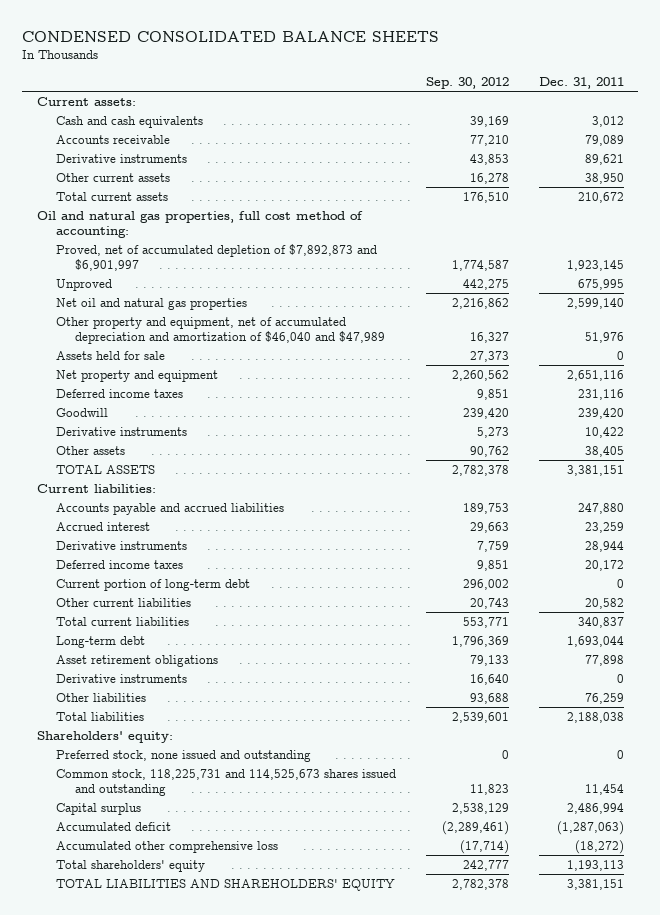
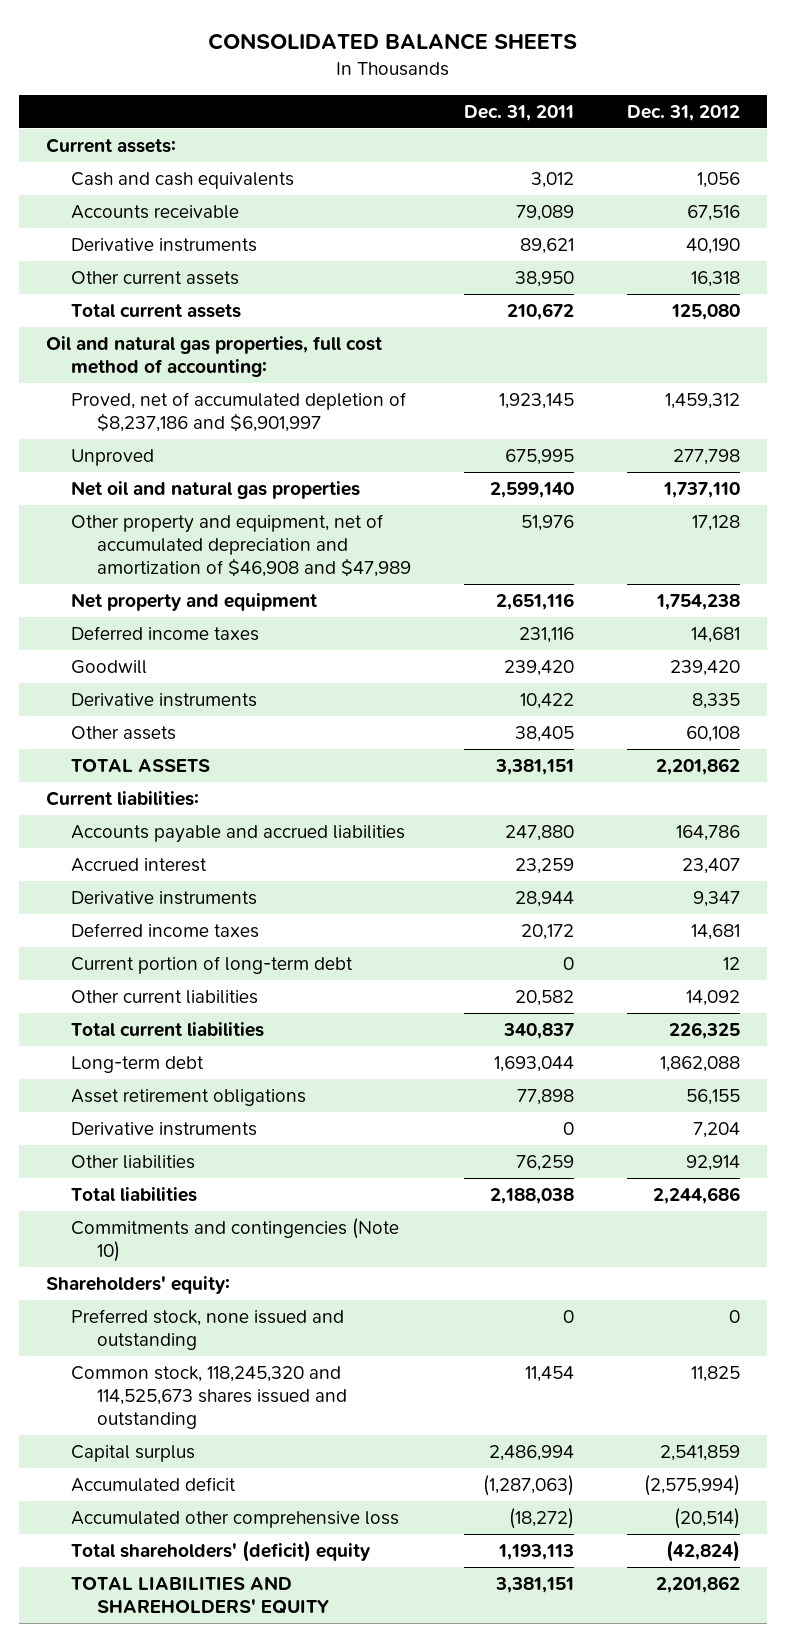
- CONDENSED CONSOLIDATED BALANCE SHEETS
+ CONSOLIDATED BALANCE SHEETS
- | Sep. 30, 2012 | Dec. 31, 2011
+ | Dec. 31, 2011 | Dec. 31, 2012
- Proved, net of accumulated depletion of $7,892,873 and $6,901,997 | 1,774,587 | 1,923,145
+ Proved, net of accumulated depletion of $8,237,186 and $6,901,997 | 1,923,145 | 1,459,312
- Other property and equipment, net of accumulated depreciation and amortization of $46,040 and $47,989 | 16,327 | 51,976
- Assets held for sale | 27,373 | 0
+ Other property and equipment, net of accumulated depreciation and amortization of $46,908 and $47,989 | 51,976 | 17,128
+ Commitments and contingencies (Note 10)
- Common stock, 118,225,731 and 114,525,673 shares issued and outstanding | 11,823 | 11,454
+ Common stock, 118,245,320 and 114,525,673 shares issued and outstanding | 11,454 | 11,825
- Total shareholders' equity | 242,777 | 1,193,113
+ Total shareholders' (deficit) equity | 1,193,113 | (42,824)

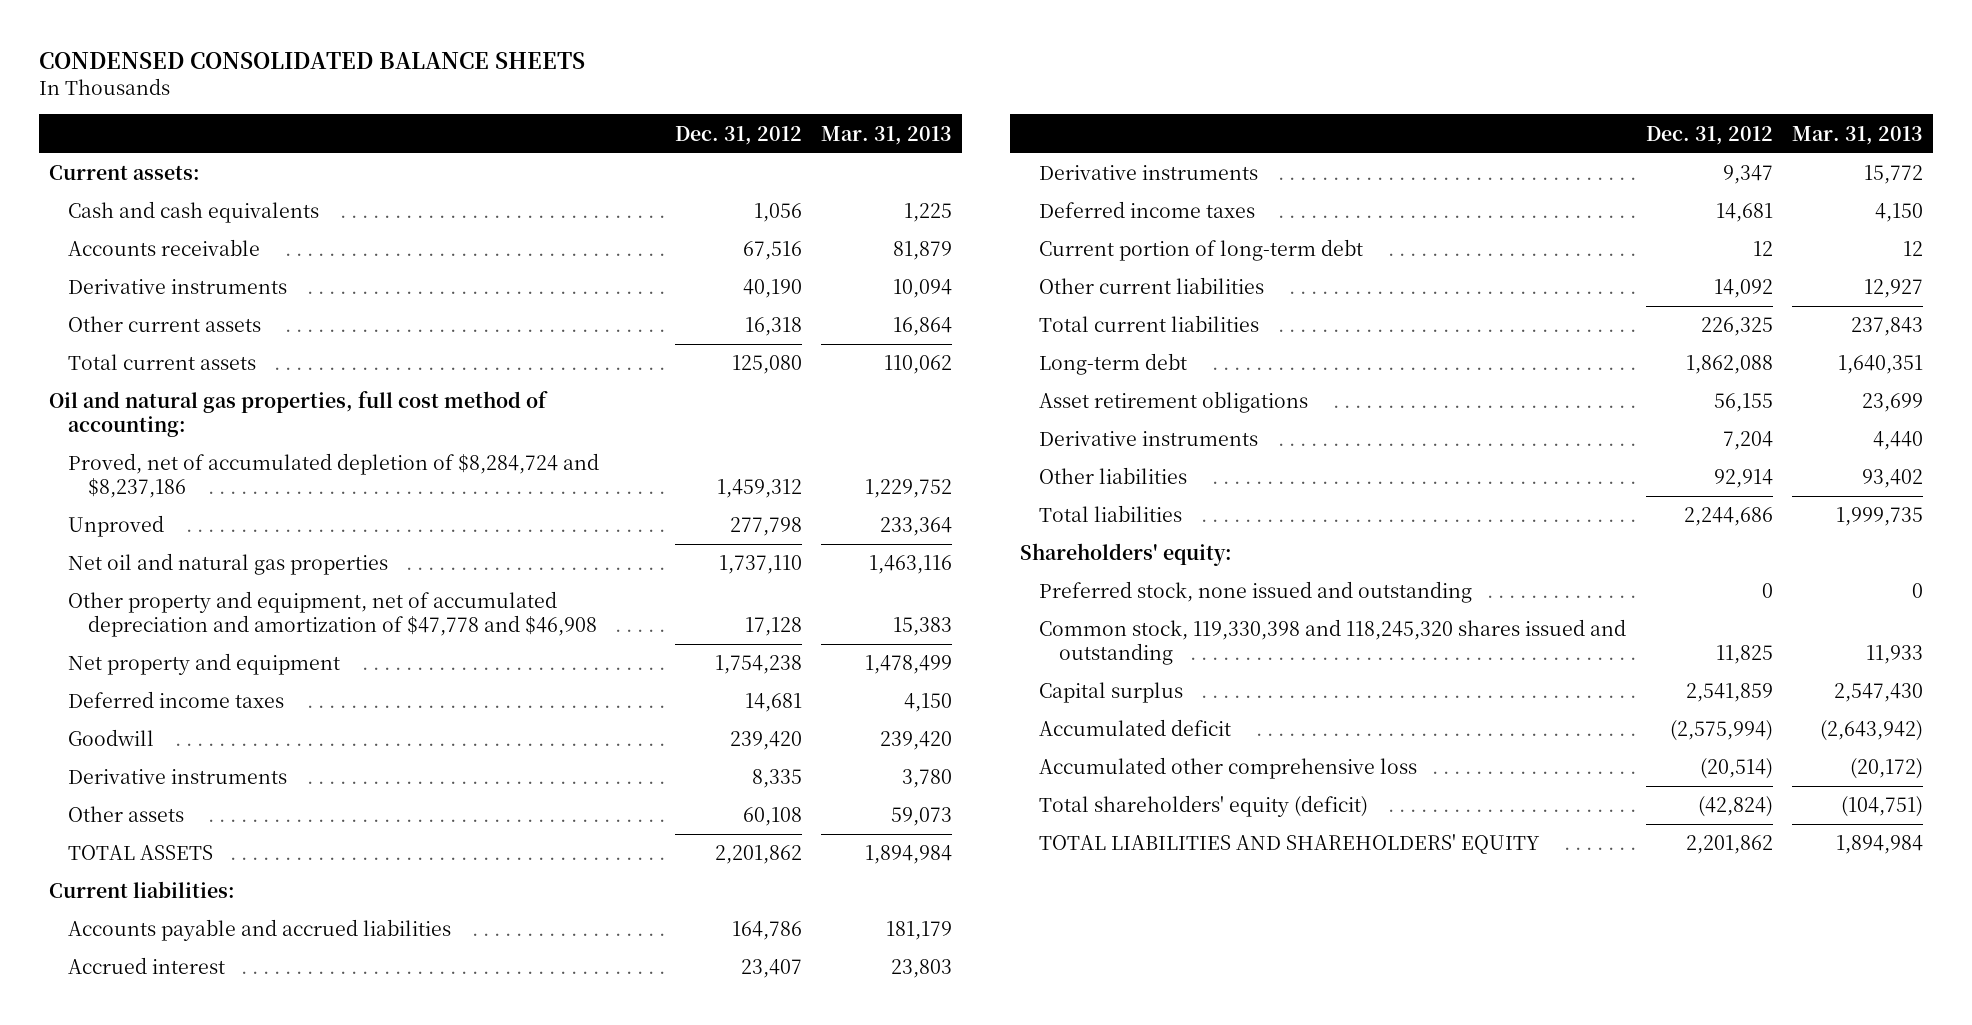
- CONSOLIDATED BALANCE SHEETS
+ CONDENSED CONSOLIDATED BALANCE SHEETS
- | Dec. 31, 2011 | Dec. 31, 2012
+ | Dec. 31, 2012 | Mar. 31, 2013
- Proved, net of accumulated depletion of $8,237,186 and $6,901,997 | 1,923,145 | 1,459,312
+ Proved, net of accumulated depletion of $8,284,724 and $8,237,186 | 1,459,312 | 1,229,752
- Other property and equipment, net of accumulated depreciation and amortization of $46,908 and $47,989 | 51,976 | 17,128
+ Other property and equipment, net of accumulated depreciation and amortization of $47,778 and $46,908 | 17,128 | 15,383
- Commitments and contingencies (Note 10)
- Common stock, 118,245,320 and 114,525,673 shares issued and outstanding | 11,454 | 11,825
+ Common stock, 119,330,398 and 118,245,320 shares issued and outstanding | 11,825 | 11,933
- Total shareholders' (deficit) equity | 1,193,113 | (42,824)
+ Total shareholders' equity (deficit) | (42,824) | (104,751)

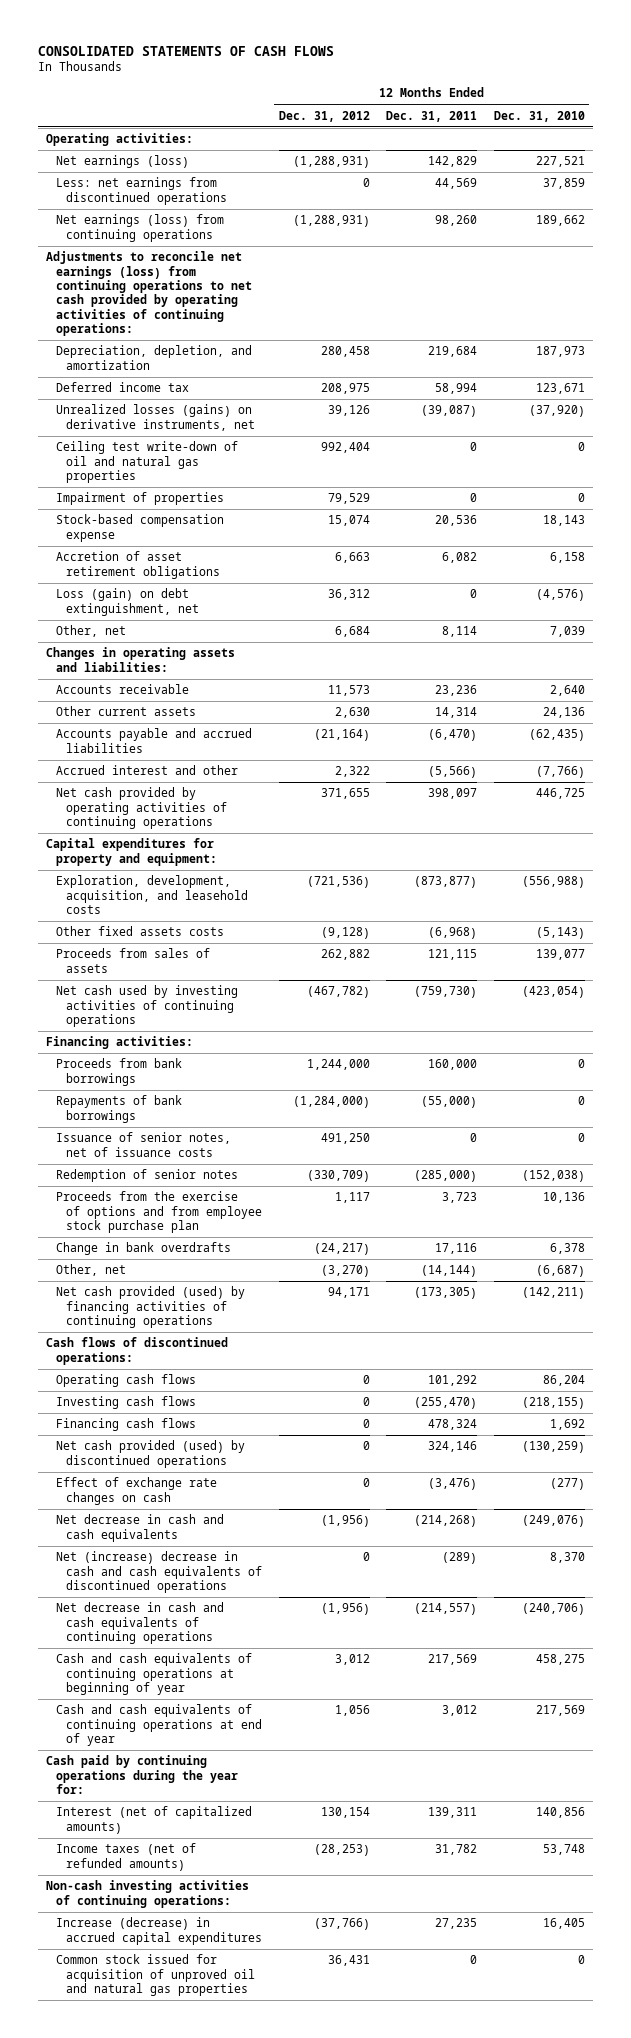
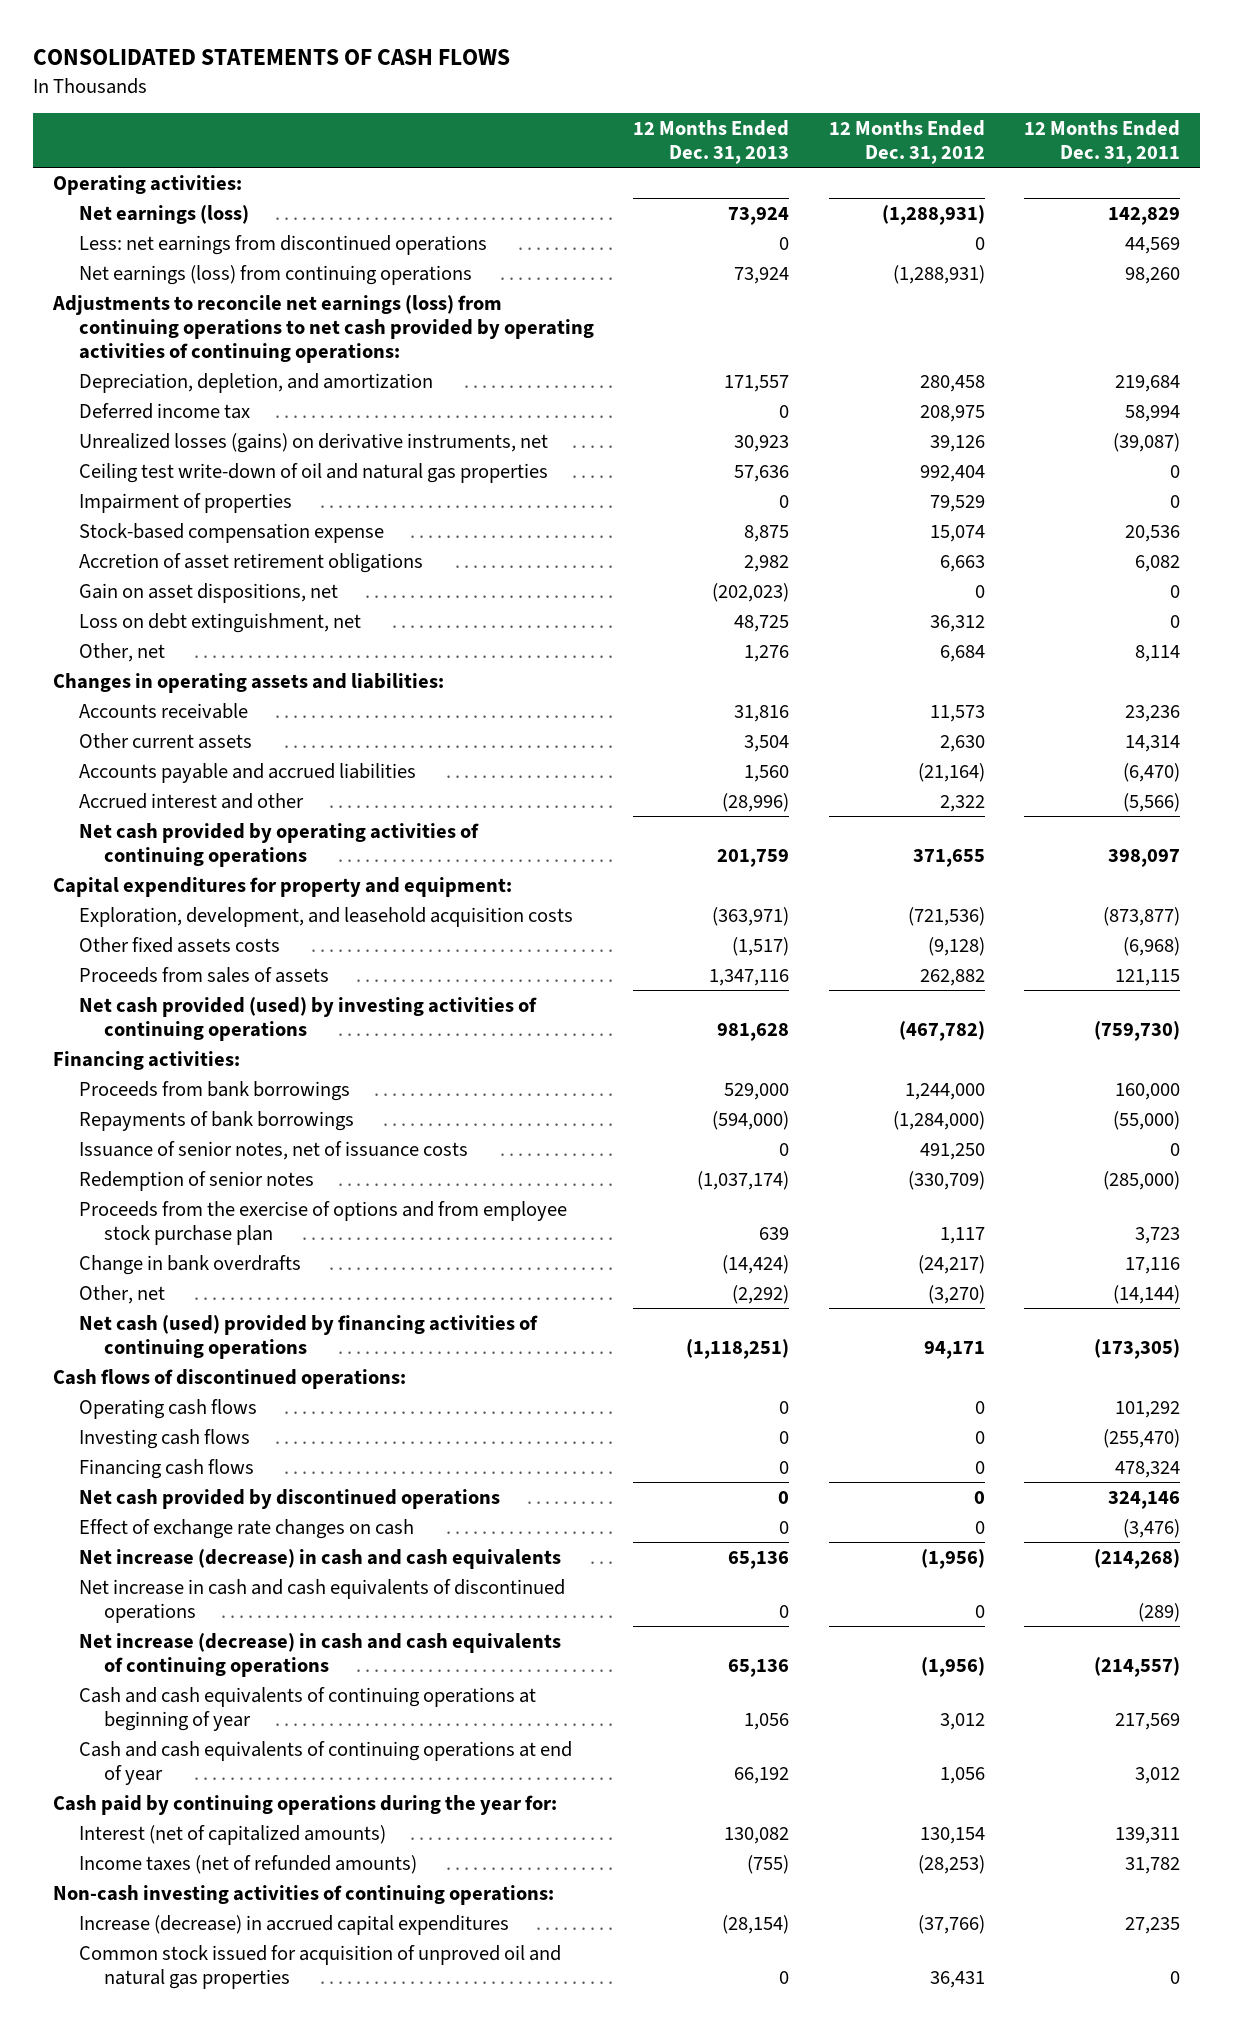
- | 12 Months Ended Dec. 31, 2012 | 12 Months Ended Dec. 31, 2011 | 12 Months Ended Dec. 31, 2010
+ | 12 Months Ended Dec. 31, 2013 | 12 Months Ended Dec. 31, 2012 | 12 Months Ended Dec. 31, 2011
- Loss (gain) on debt extinguishment, net | 36,312 | 0 | (4,576)
+ Gain on asset dispositions, net | (202,023) | 0 | 0
+ Loss on debt extinguishment, net | 48,725 | 36,312 | 0
- Exploration, development, acquisition, and leasehold costs | (721,536) | (873,877) | (556,988)
+ Exploration, development, and leasehold acquisition costs | (363,971) | (721,536) | (873,877)
- Net cash used by investing activities of continuing operations | (467,782) | (759,730) | (423,054)
+ Net cash provided (used) by investing activities of continuing operations | 981,628 | (467,782) | (759,730)
- Net cash provided (used) by financing activities of continuing operations | 94,171 | (173,305) | (142,211)
+ Net cash (used) provided by financing activities of continuing operations | (1,118,251) | 94,171 | (173,305)
- Net cash provided (used) by discontinued operations | 0 | 324,146 | (130,259)
+ Net cash provided by discontinued operations | 0 | 0 | 324,146
- Net decrease in cash and cash equivalents | (1,956) | (214,268) | (249,076)
- Net (increase) decrease in cash and cash equivalents of discontinued operations | 0 | (289) | 8,370
- Net decrease in cash and cash equivalents of continuing operations | (1,956) | (214,557) | (240,706)
+ Net increase (decrease) in cash and cash equivalents | 65,136 | (1,956) | (214,268)
+ Net increase in cash and cash equivalents of discontinued operations | 0 | 0 | (289)
+ Net increase (decrease) in cash and cash equivalents of continuing operations | 65,136 | (1,956) | (214,557)

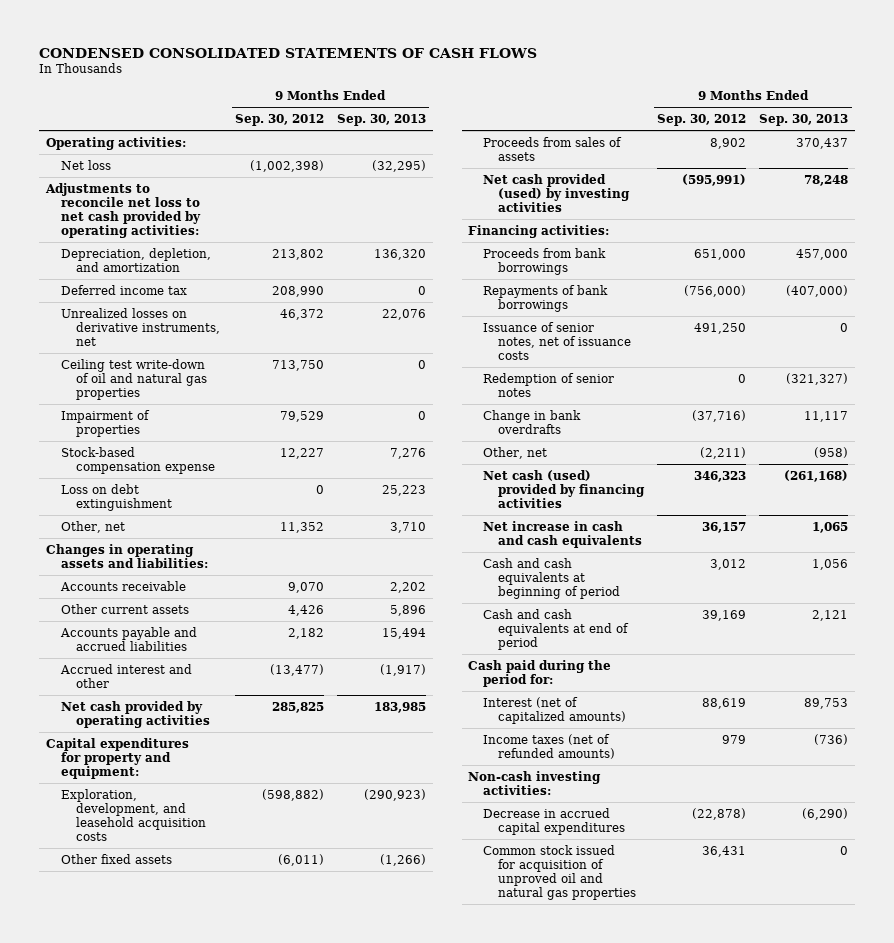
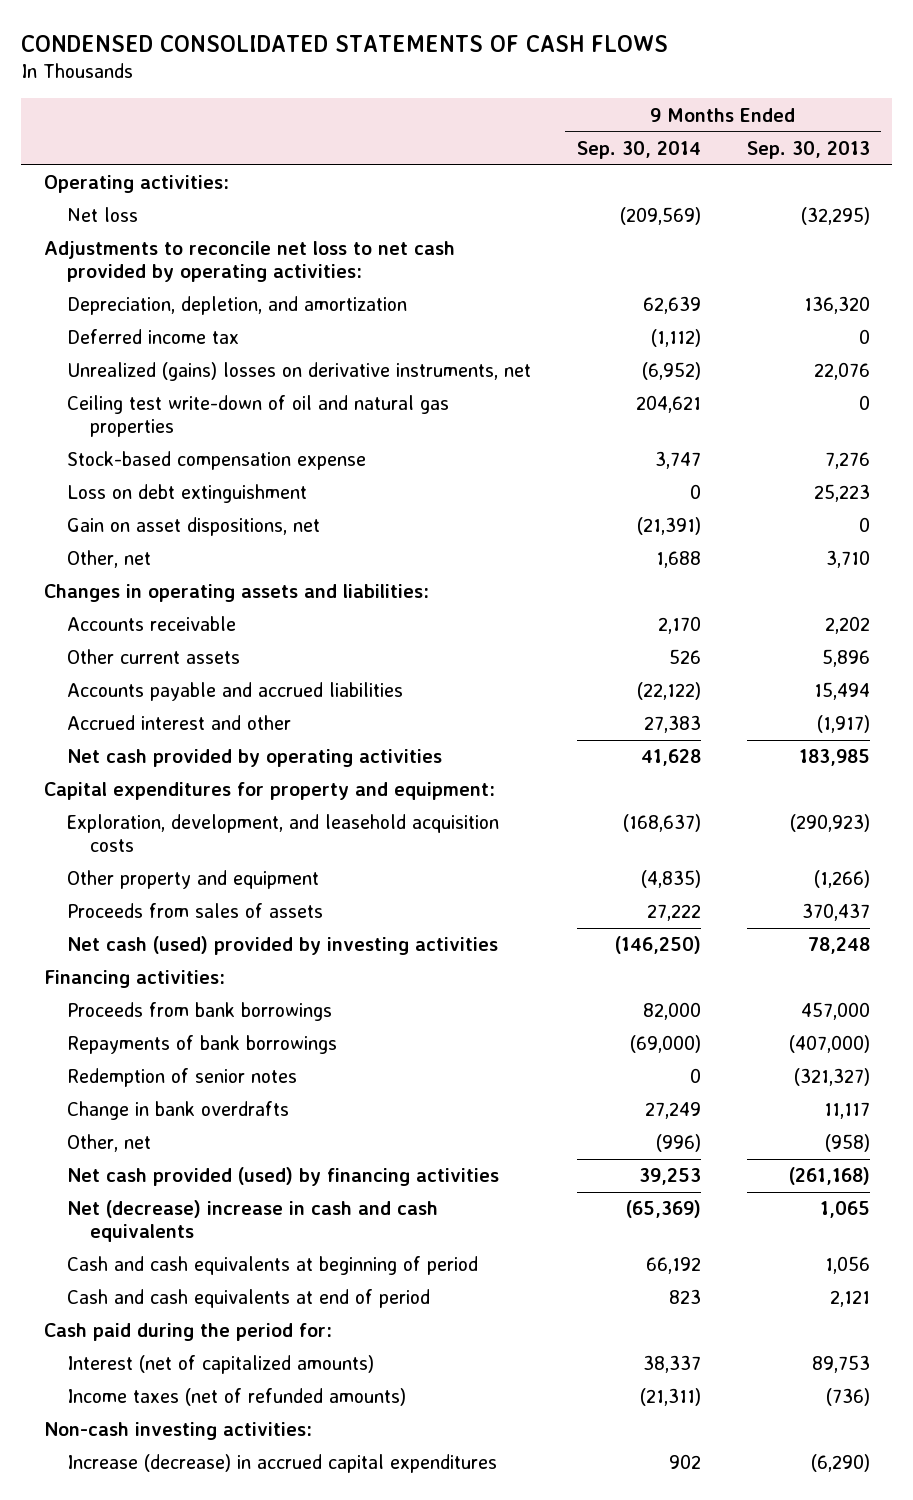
- | 9 Months Ended Sep. 30, 2012 | 9 Months Ended Sep. 30, 2013
+ | 9 Months Ended Sep. 30, 2014 | 9 Months Ended Sep. 30, 2013
- Unrealized losses on derivative instruments, net | 46,372 | 22,076
+ Unrealized (gains) losses on derivative instruments, net | (6,952) | 22,076
- Impairment of properties | 79,529 | 0
+ Gain on asset dispositions, net | (21,391) | 0
- Other fixed assets | (6,011) | (1,266)
+ Other property and equipment | (4,835) | (1,266)
- Net cash provided (used) by investing activities | (595,991) | 78,248
+ Net cash (used) provided by investing activities | (146,250) | 78,248
- Issuance of senior notes, net of issuance costs | 491,250 | 0
- Net cash (used) provided by financing activities | 346,323 | (261,168)
- Net increase in cash and cash equivalents | 36,157 | 1,065
+ Net cash provided (used) by financing activities | 39,253 | (261,168)
+ Net (decrease) increase in cash and cash equivalents | (65,369) | 1,065
- Decrease in accrued capital expenditures | (22,878) | (6,290)
- Common stock issued for acquisition of unproved oil and natural gas properties | 36,431 | 0
+ Increase (decrease) in accrued capital expenditures | 902 | (6,290)

